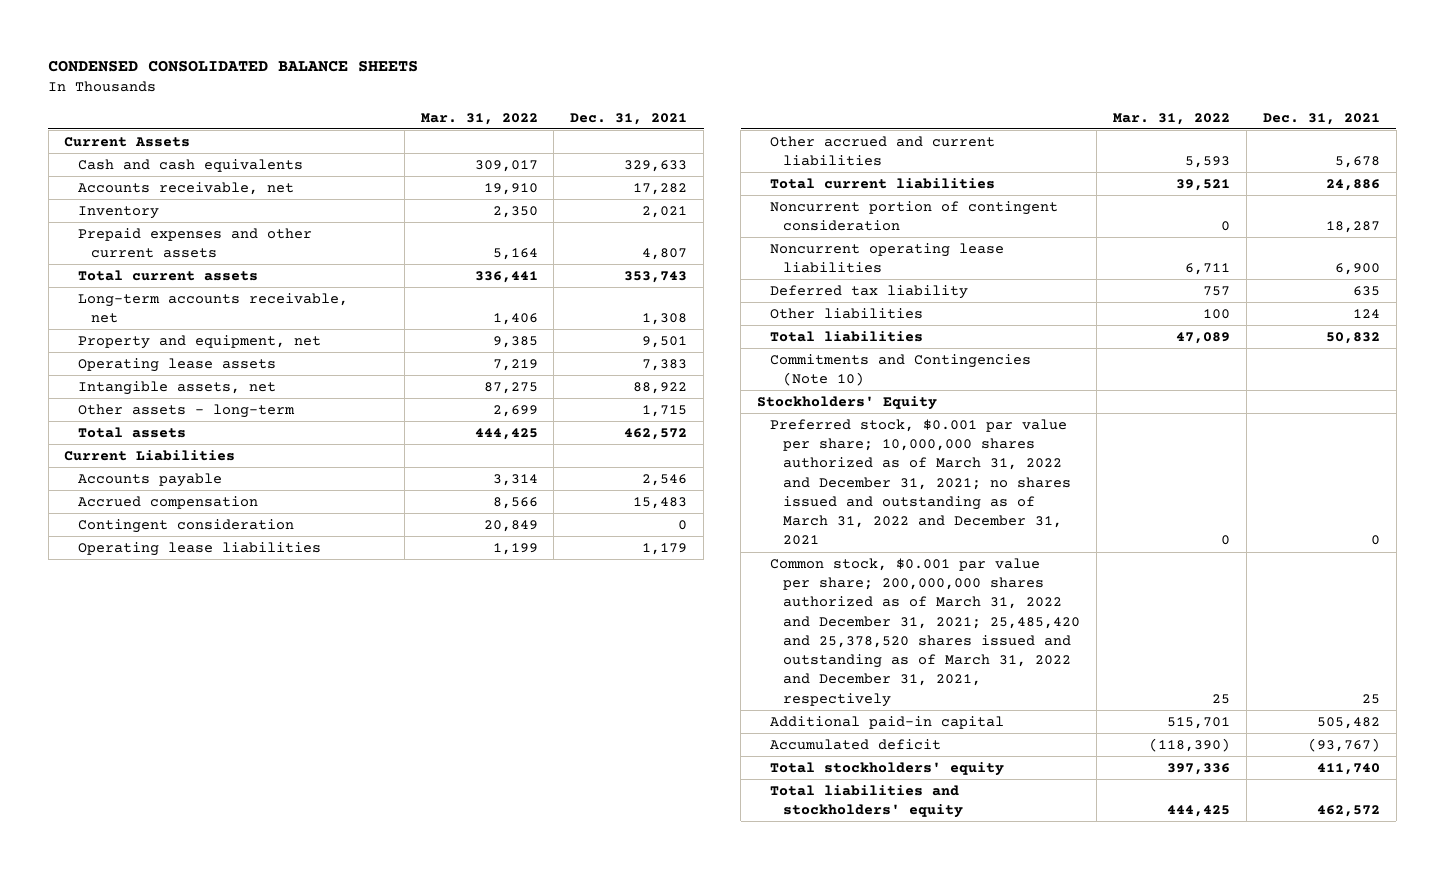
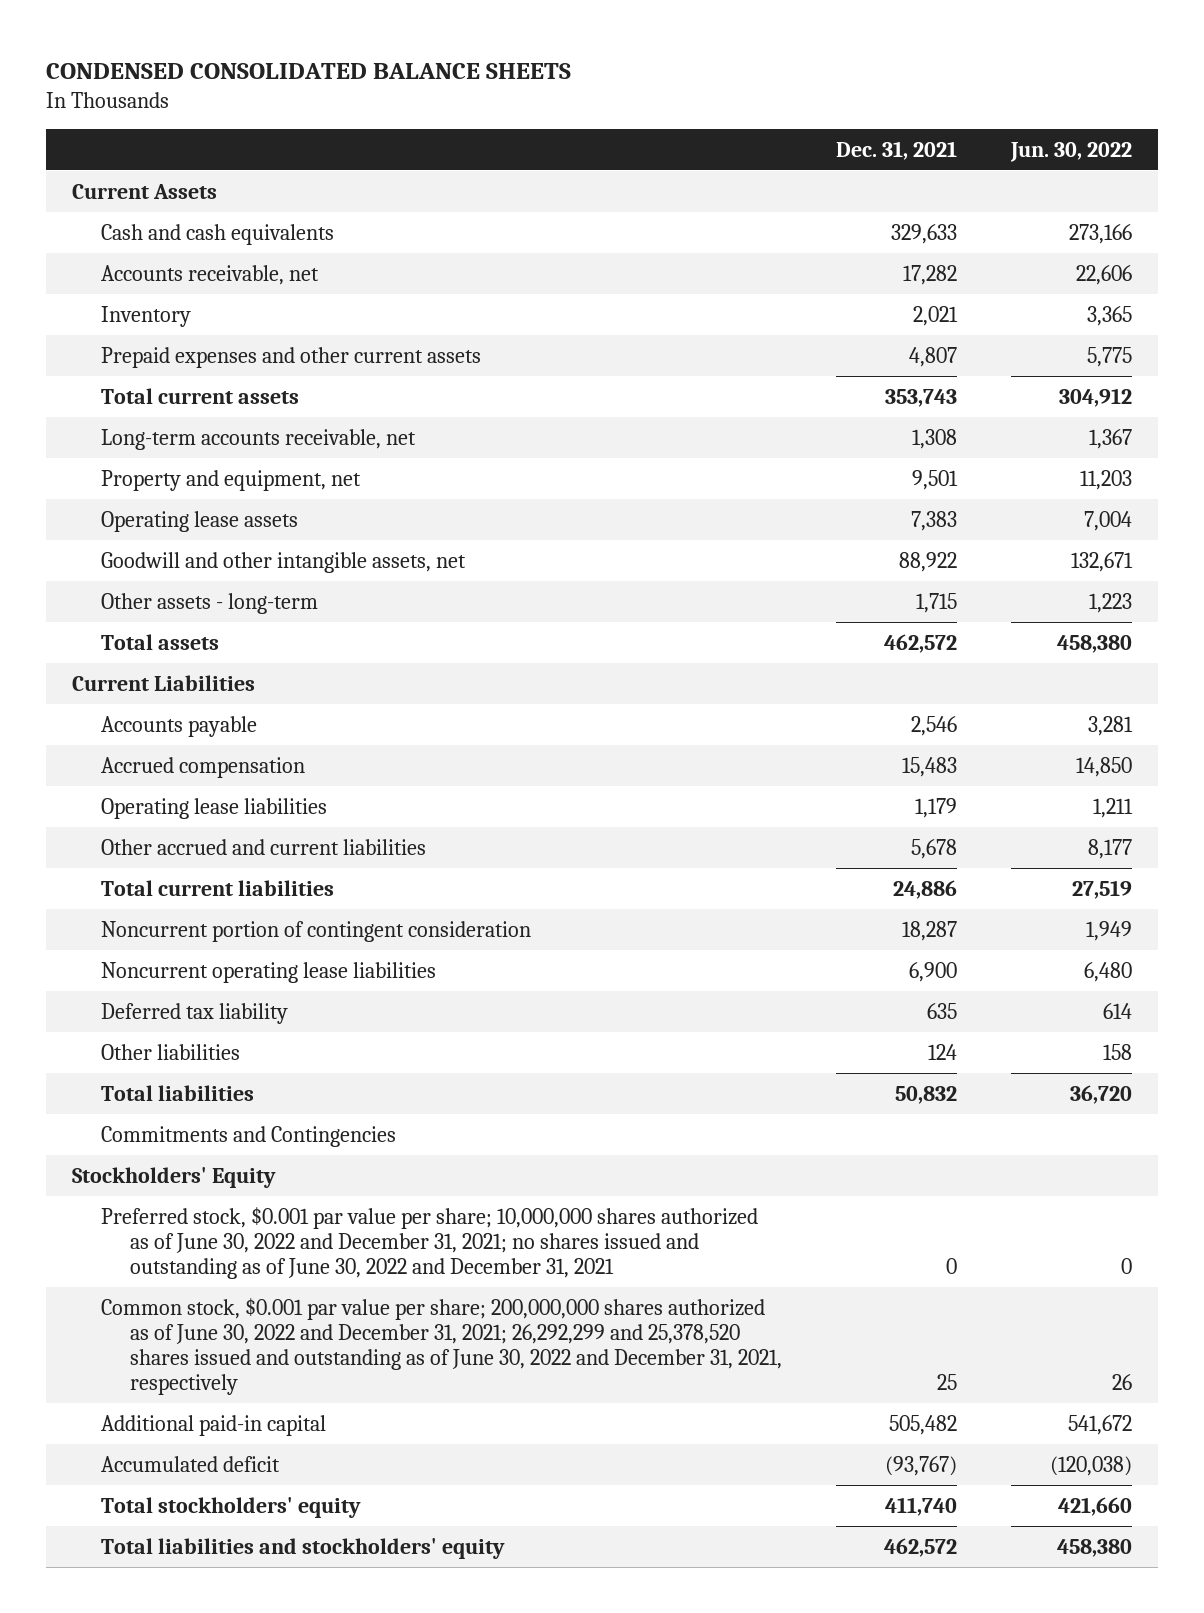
- | Mar. 31, 2022 | Dec. 31, 2021
+ | Dec. 31, 2021 | Jun. 30, 2022
- Intangible assets, net | 87,275 | 88,922
+ Goodwill and other intangible assets, net | 88,922 | 132,671
- Contingent consideration | 20,849 | 0
- Commitments and Contingencies (Note 10)
+ Commitments and Contingencies
- Preferred stock, $0.001 par value per share; 10,000,000 shares authorized as of March 31, 2022 and December 31, 2021; no shares issued and outstanding as of March 31, 2022 and December 31, 2021 | 0 | 0
- Common stock, $0.001 par value per share; 200,000,000 shares authorized as of March 31, 2022 and December 31, 2021; 25,485,420 and 25,378,520 shares issued and outstanding as of March 31, 2022 and December 31, 2021, respectively | 25 | 25
+ Preferred stock, $0.001 par value per share; 10,000,000 shares authorized as of June 30, 2022 and December 31, 2021; no shares issued and outstanding as of June 30, 2022 and December 31, 2021 | 0 | 0
+ Common stock, $0.001 par value per share; 200,000,000 shares authorized as of June 30, 2022 and December 31, 2021; 26,292,299 and 25,378,520 shares issued and outstanding as of June 30, 2022 and December 31, 2021, respectively | 25 | 26

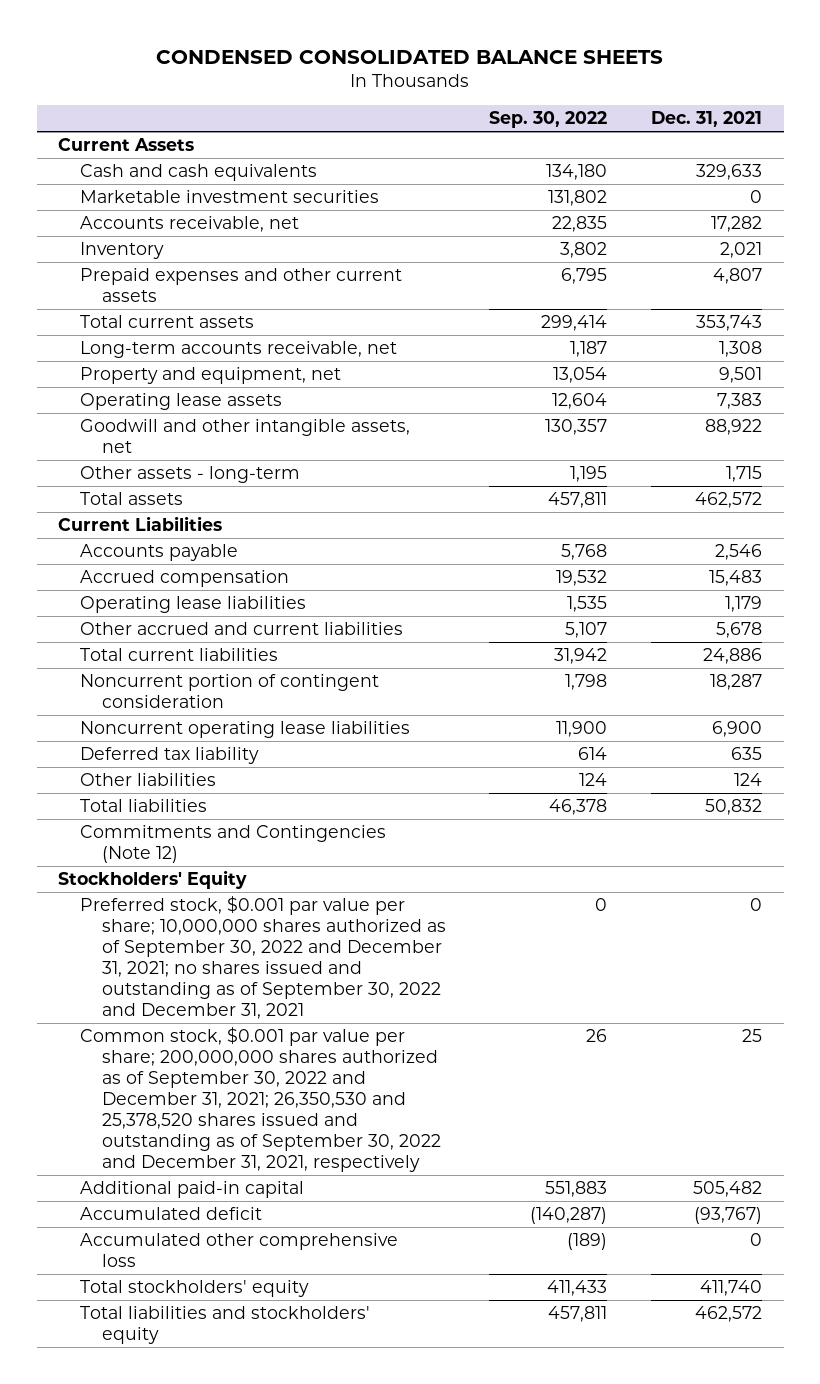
- | Dec. 31, 2021 | Jun. 30, 2022
+ | Sep. 30, 2022 | Dec. 31, 2021
+ Marketable investment securities | 131,802 | 0
- Commitments and Contingencies
+ Commitments and Contingencies (Note 12)
- Preferred stock, $0.001 par value per share; 10,000,000 shares authorized as of June 30, 2022 and December 31, 2021; no shares issued and outstanding as of June 30, 2022 and December 31, 2021 | 0 | 0
- Common stock, $0.001 par value per share; 200,000,000 shares authorized as of June 30, 2022 and December 31, 2021; 26,292,299 and 25,378,520 shares issued and outstanding as of June 30, 2022 and December 31, 2021, respectively | 25 | 26
+ Preferred stock, $0.001 par value per share; 10,000,000 shares authorized as of September 30, 2022 and December 31, 2021; no shares issued and outstanding as of September 30, 2022 and December 31, 2021 | 0 | 0
+ Common stock, $0.001 par value per share; 200,000,000 shares authorized as of September 30, 2022 and December 31, 2021; 26,350,530 and 25,378,520 shares issued and outstanding as of September 30, 2022 and December 31, 2021, respectively | 26 | 25
+ Accumulated other comprehensive loss | (189) | 0

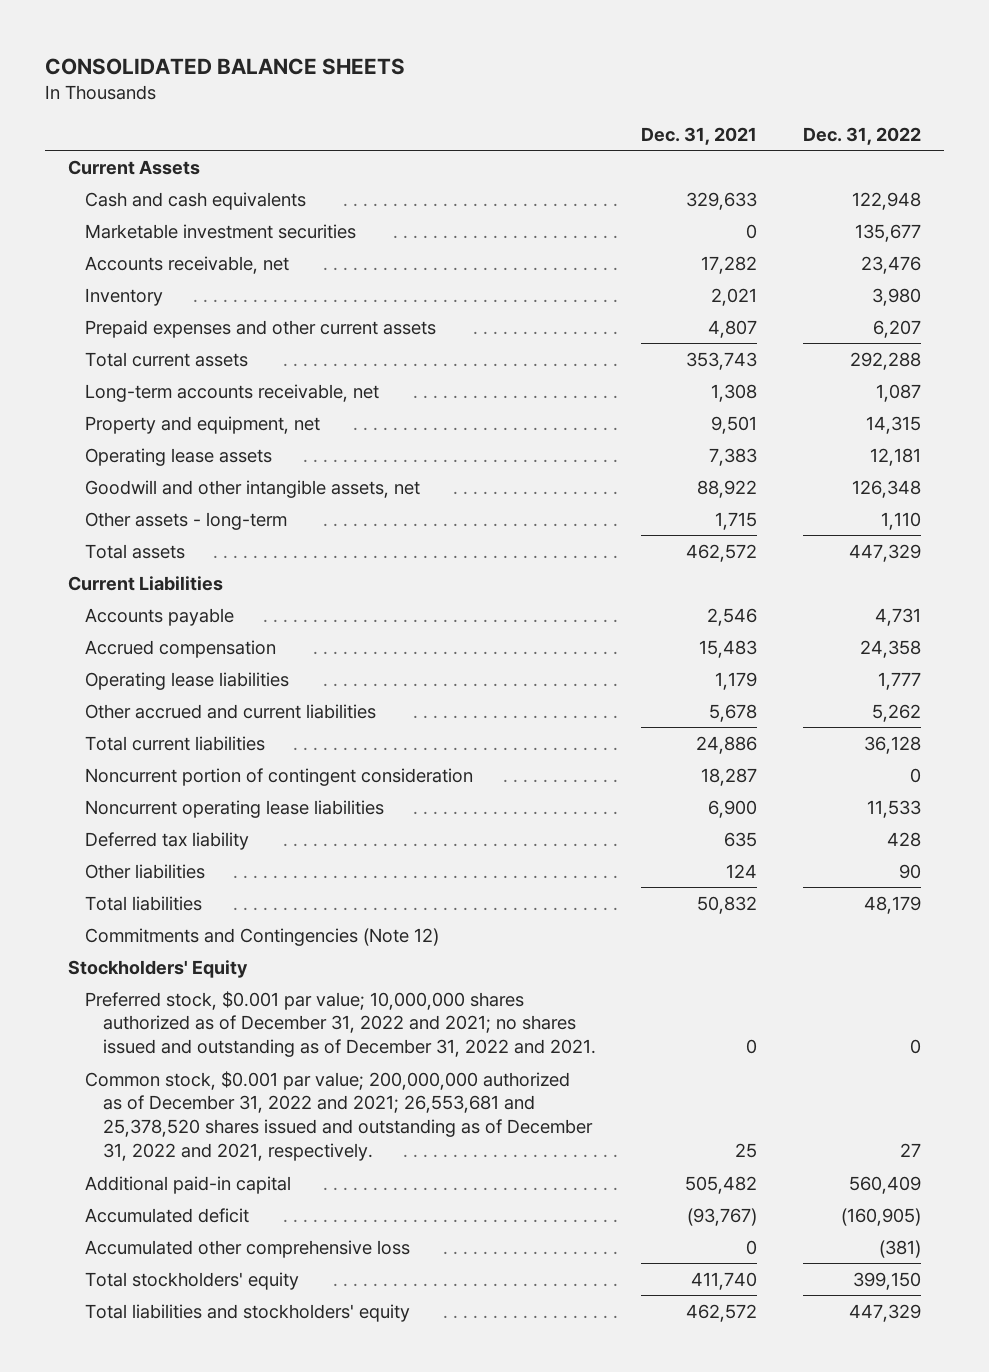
- CONDENSED CONSOLIDATED BALANCE SHEETS
+ CONSOLIDATED BALANCE SHEETS
- | Sep. 30, 2022 | Dec. 31, 2021
+ | Dec. 31, 2021 | Dec. 31, 2022
- Preferred stock, $0.001 par value per share; 10,000,000 shares authorized as of September 30, 2022 and December 31, 2021; no shares issued and outstanding as of September 30, 2022 and December 31, 2021 | 0 | 0
- Common stock, $0.001 par value per share; 200,000,000 shares authorized as of September 30, 2022 and December 31, 2021; 26,350,530 and 25,378,520 shares issued and outstanding as of September 30, 2022 and December 31, 2021, respectively | 26 | 25
+ Preferred stock, $0.001 par value; 10,000,000 shares authorized as of December 31, 2022 and 2021; no shares issued and outstanding as of December 31, 2022 and 2021. | 0 | 0
+ Common stock, $0.001 par value; 200,000,000 authorized as of December 31, 2022 and 2021; 26,553,681 and 25,378,520 shares issued and outstanding as of December 31, 2022 and 2021, respectively. | 25 | 27

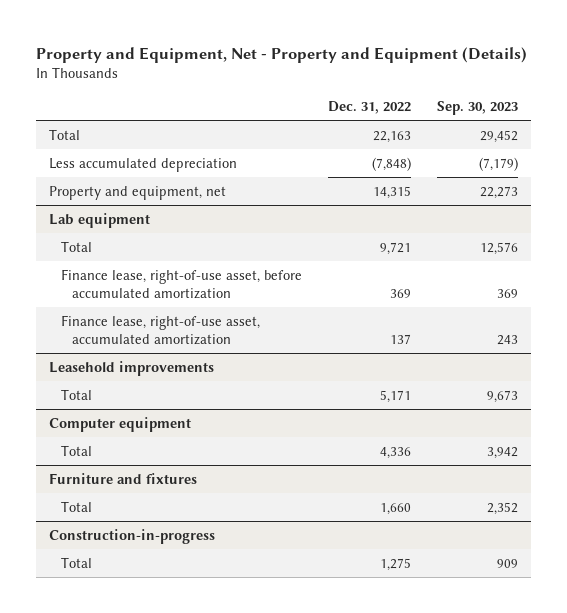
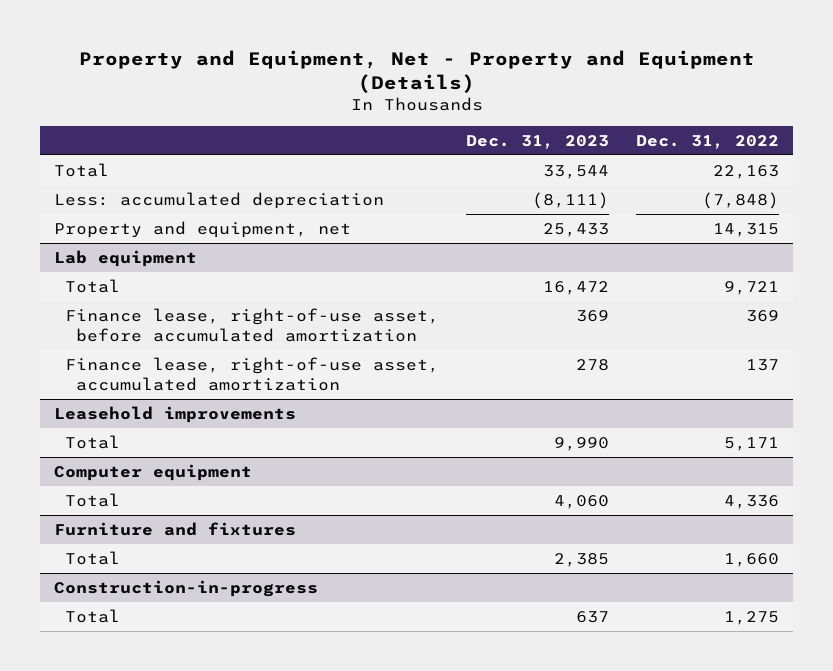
- | Dec. 31, 2022 | Sep. 30, 2023
+ | Dec. 31, 2023 | Dec. 31, 2022
- Less accumulated depreciation | (7,848) | (7,179)
+ Less: accumulated depreciation | (8,111) | (7,848)

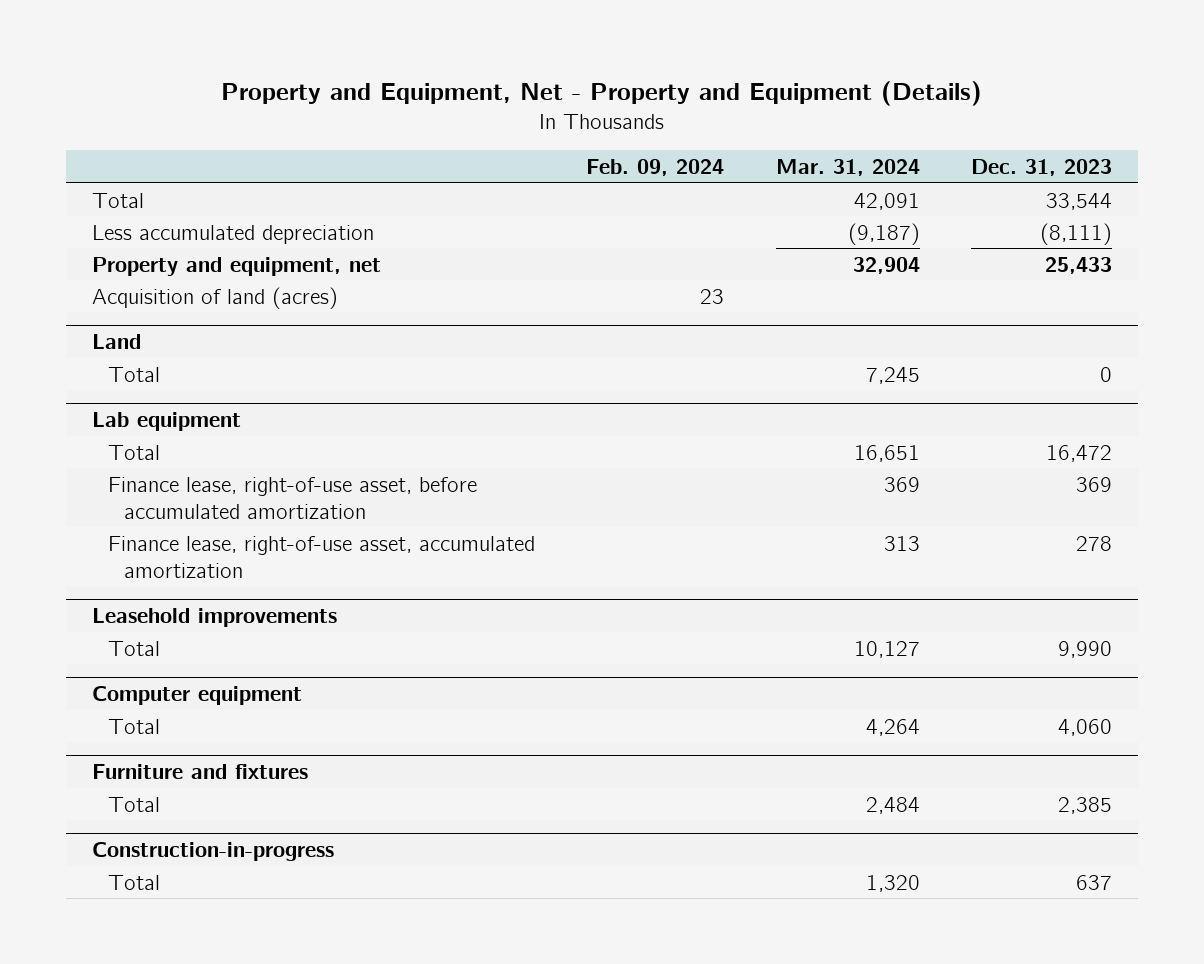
- | Dec. 31, 2023 | Dec. 31, 2022
+ | Feb. 09, 2024 | Mar. 31, 2024 | Dec. 31, 2023
- Less: accumulated depreciation | (8,111) | (7,848)
+ Less accumulated depreciation | | (9,187) | (8,111)
+ Acquisition of land (acres) | 23 | |
+ Land
+ Total | | 7,245 | 0

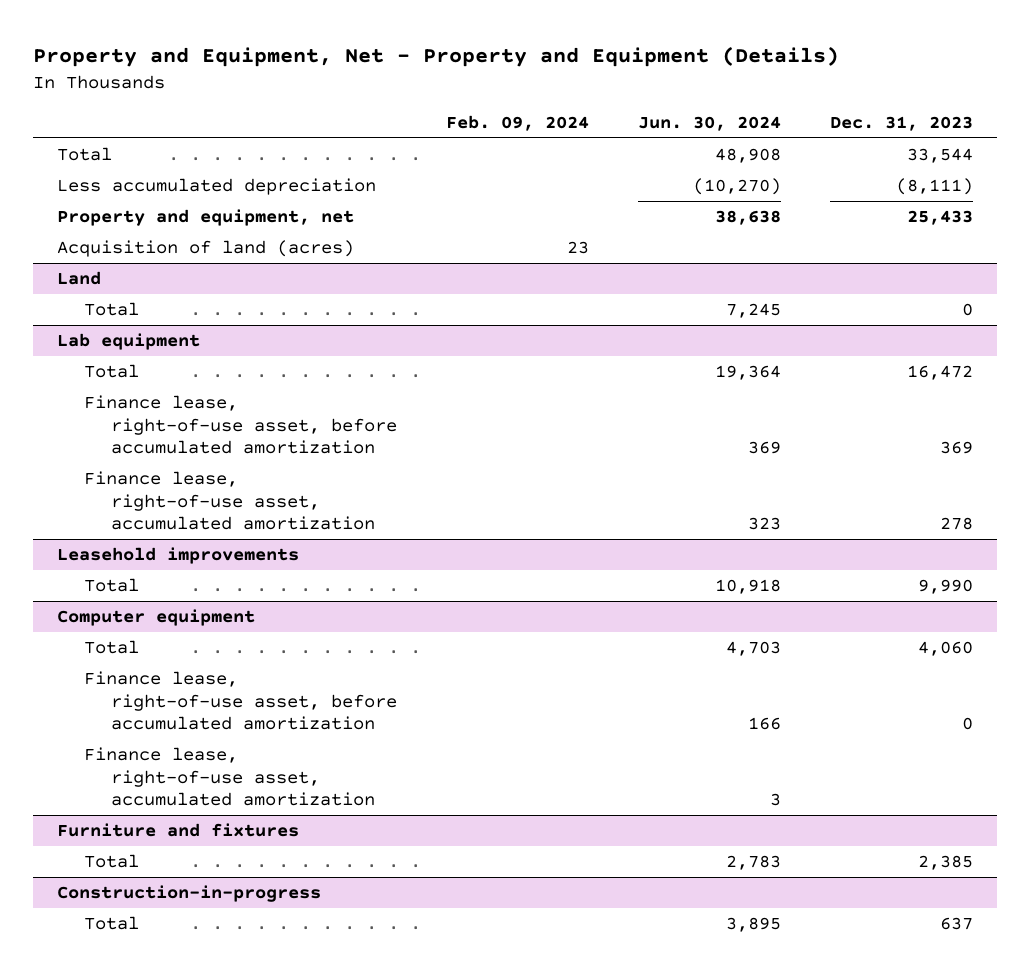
- | Feb. 09, 2024 | Mar. 31, 2024 | Dec. 31, 2023
+ | Feb. 09, 2024 | Jun. 30, 2024 | Dec. 31, 2023
@ Computer equipment
+ Finance lease, right-of-use asset, before accumulated amortization | | 166 | 0
+ Finance lease, right-of-use asset, accumulated amortization | | 3 |

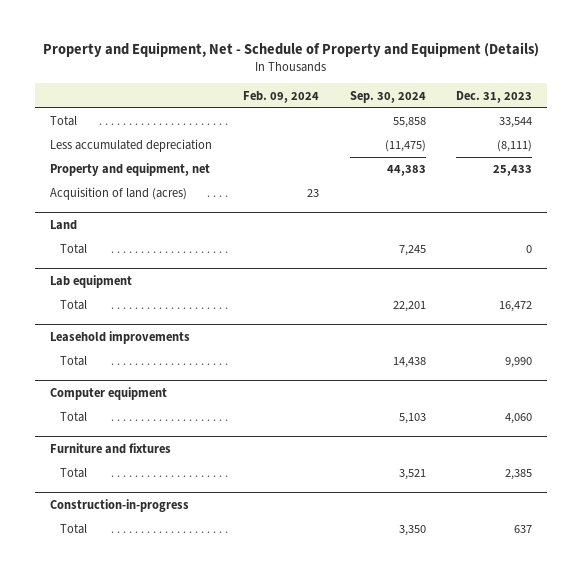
- Property and Equipment, Net - Property and Equipment (Details)
+ Property and Equipment, Net - Schedule of Property and Equipment (Details)
- | Feb. 09, 2024 | Jun. 30, 2024 | Dec. 31, 2023
+ | Feb. 09, 2024 | Sep. 30, 2024 | Dec. 31, 2023
@ Lab equipment
- Finance lease, right-of-use asset, before accumulated amortization | | 369 | 369
- Finance lease, right-of-use asset, accumulated amortization | | 323 | 278
@ Computer equipment
- Finance lease, right-of-use asset, before accumulated amortization | | 166 | 0
- Finance lease, right-of-use asset, accumulated amortization | | 3 |

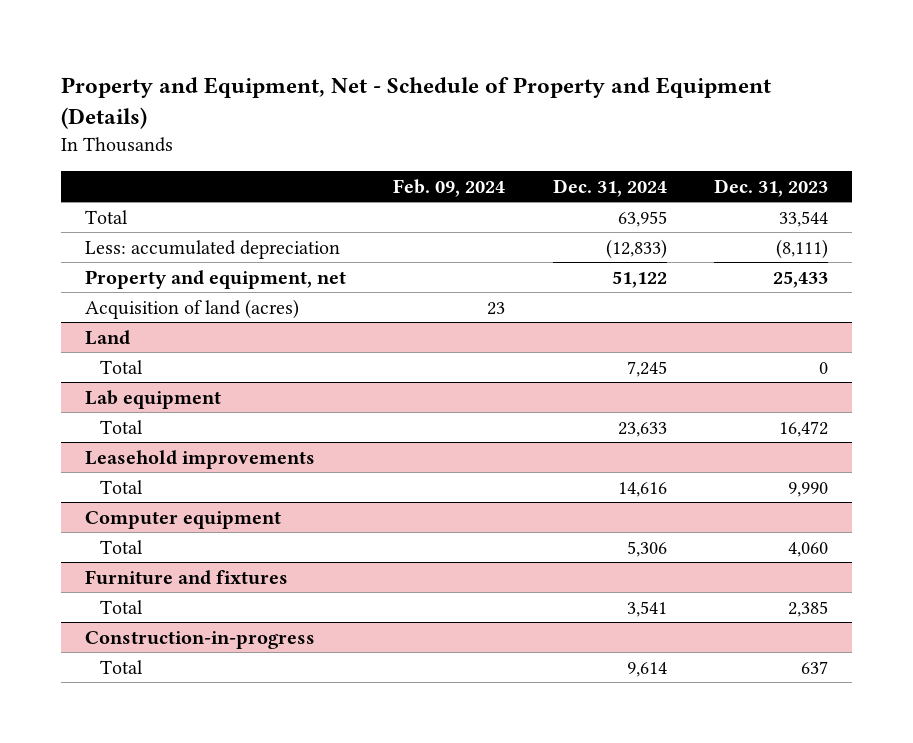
- | Feb. 09, 2024 | Sep. 30, 2024 | Dec. 31, 2023
+ | Feb. 09, 2024 | Dec. 31, 2024 | Dec. 31, 2023
- Less accumulated depreciation | | (11,475) | (8,111)
+ Less: accumulated depreciation | | (12,833) | (8,111)

